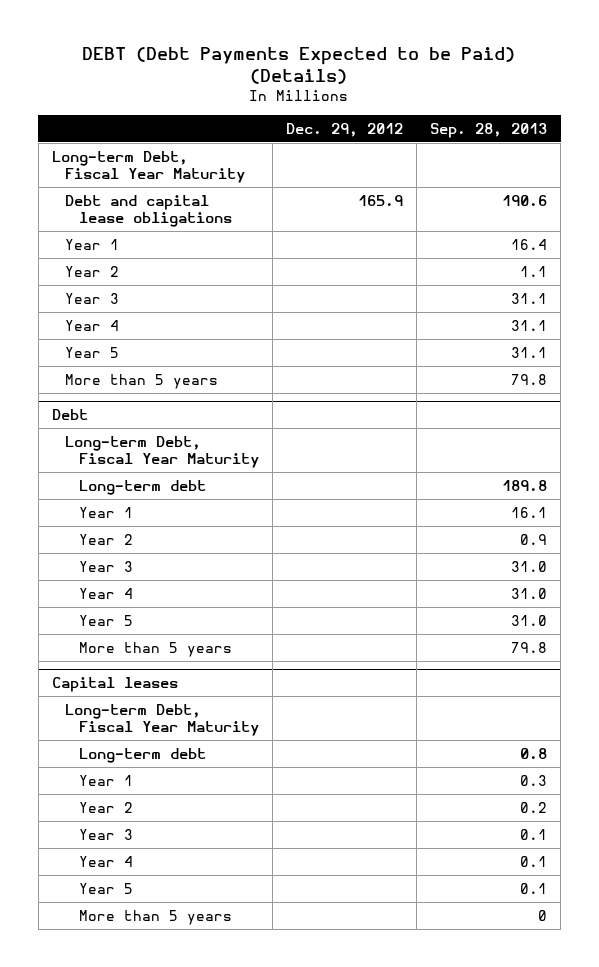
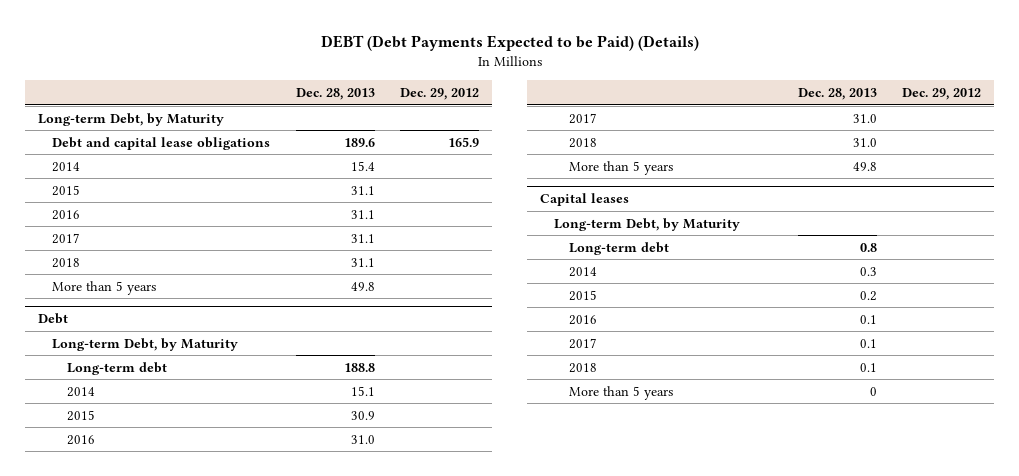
- | Dec. 29, 2012 | Sep. 28, 2013
+ | Dec. 28, 2013 | Dec. 29, 2012
- Long-term Debt, Fiscal Year Maturity
+ Long-term Debt, by Maturity
- Year 1 | | 16.4
- Year 2 | | 1.1
- Year 3 | | 31.1
- Year 4 | | 31.1
- Year 5 | | 31.1
+ 2014 | 15.4 |
+ 2015 | 31.1 |
+ 2016 | 31.1 |
+ 2017 | 31.1 |
+ 2018 | 31.1 |
@ Debt
- Long-term Debt, Fiscal Year Maturity
+ Long-term Debt, by Maturity
- Year 1 | | 16.1
- Year 2 | | 0.9
- Year 3 | | 31.0
- Year 4 | | 31.0
- Year 5 | | 31.0
+ 2014 | 15.1 |
+ 2015 | 30.9 |
+ 2016 | 31.0 |
+ 2017 | 31.0 |
+ 2018 | 31.0 |
@ Capital leases
- Long-term Debt, Fiscal Year Maturity
+ Long-term Debt, by Maturity
- Year 1 | | 0.3
- Year 2 | | 0.2
- Year 3 | | 0.1
- Year 4 | | 0.1
- Year 5 | | 0.1
+ 2014 | 0.3 |
+ 2015 | 0.2 |
+ 2016 | 0.1 |
+ 2017 | 0.1 |
+ 2018 | 0.1 |

